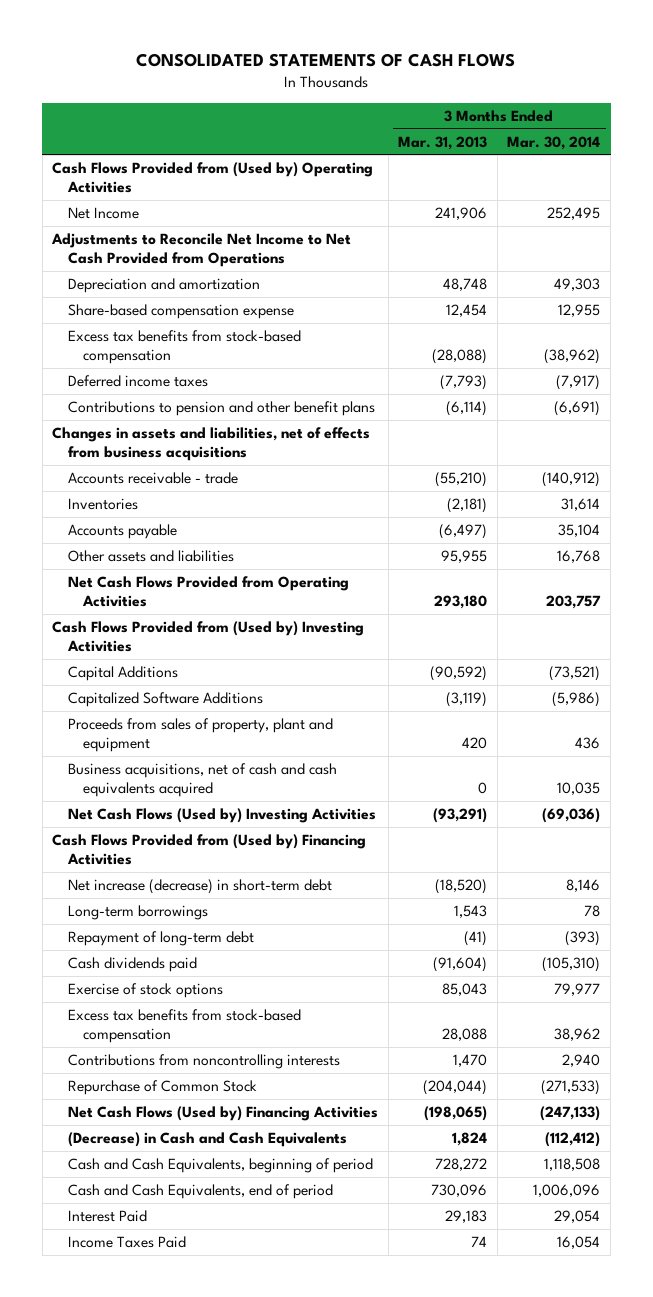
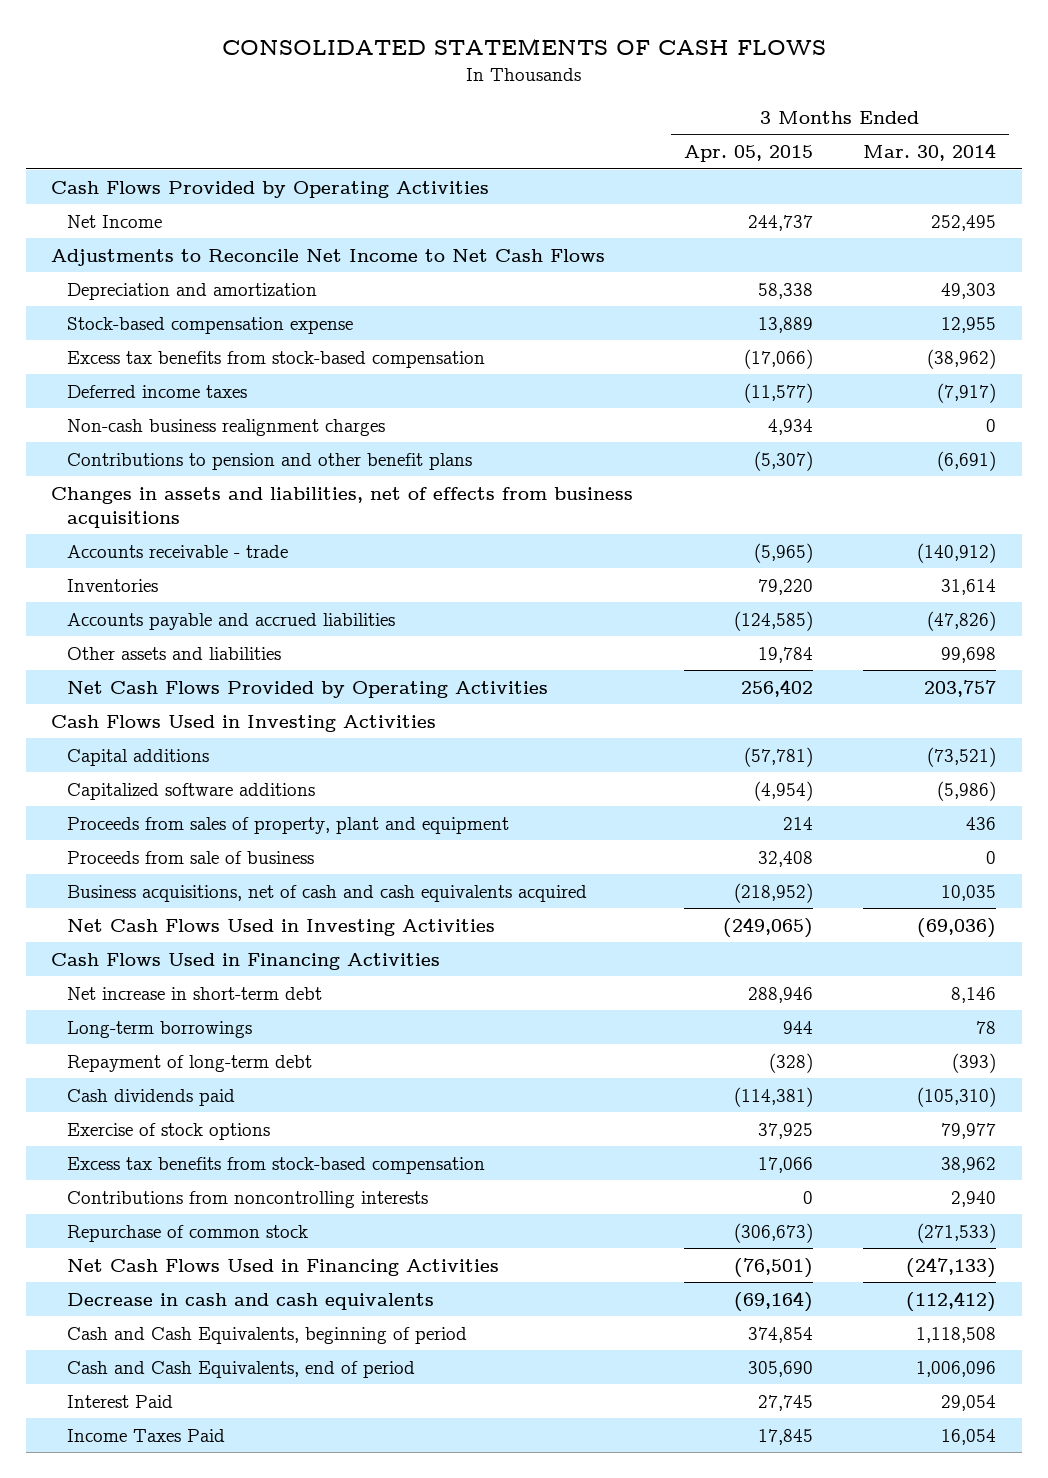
- | 3 Months Ended Mar. 31, 2013 | 3 Months Ended Mar. 30, 2014
+ | 3 Months Ended Apr. 05, 2015 | 3 Months Ended Mar. 30, 2014
- Cash Flows Provided from (Used by) Operating Activities
+ Cash Flows Provided by Operating Activities
- Adjustments to Reconcile Net Income to Net Cash Provided from Operations
+ Adjustments to Reconcile Net Income to Net Cash Flows
- Share-based compensation expense | 12,454 | 12,955
+ Stock-based compensation expense | 13,889 | 12,955
+ Non-cash business realignment charges | 4,934 | 0
- Accounts payable | (6,497) | 35,104
- Other assets and liabilities | 95,955 | 16,768
- Net Cash Flows Provided from Operating Activities | 293,180 | 203,757
- Cash Flows Provided from (Used by) Investing Activities
- Capital Additions | (90,592) | (73,521)
- Capitalized Software Additions | (3,119) | (5,986)
+ Accounts payable and accrued liabilities | (124,585) | (47,826)
+ Other assets and liabilities | 19,784 | 99,698
+ Net Cash Flows Provided by Operating Activities | 256,402 | 203,757
+ Cash Flows Used in Investing Activities
+ Capital additions | (57,781) | (73,521)
+ Capitalized software additions | (4,954) | (5,986)
+ Proceeds from sale of business | 32,408 | 0
- Net Cash Flows (Used by) Investing Activities | (93,291) | (69,036)
- Cash Flows Provided from (Used by) Financing Activities
- Net increase (decrease) in short-term debt | (18,520) | 8,146
+ Net Cash Flows Used in Investing Activities | (249,065) | (69,036)
+ Cash Flows Used in Financing Activities
+ Net increase in short-term debt | 288,946 | 8,146
- Repurchase of Common Stock | (204,044) | (271,533)
- Net Cash Flows (Used by) Financing Activities | (198,065) | (247,133)
- (Decrease) in Cash and Cash Equivalents | 1,824 | (112,412)
+ Repurchase of common stock | (306,673) | (271,533)
+ Net Cash Flows Used in Financing Activities | (76,501) | (247,133)
+ Decrease in cash and cash equivalents | (69,164) | (112,412)

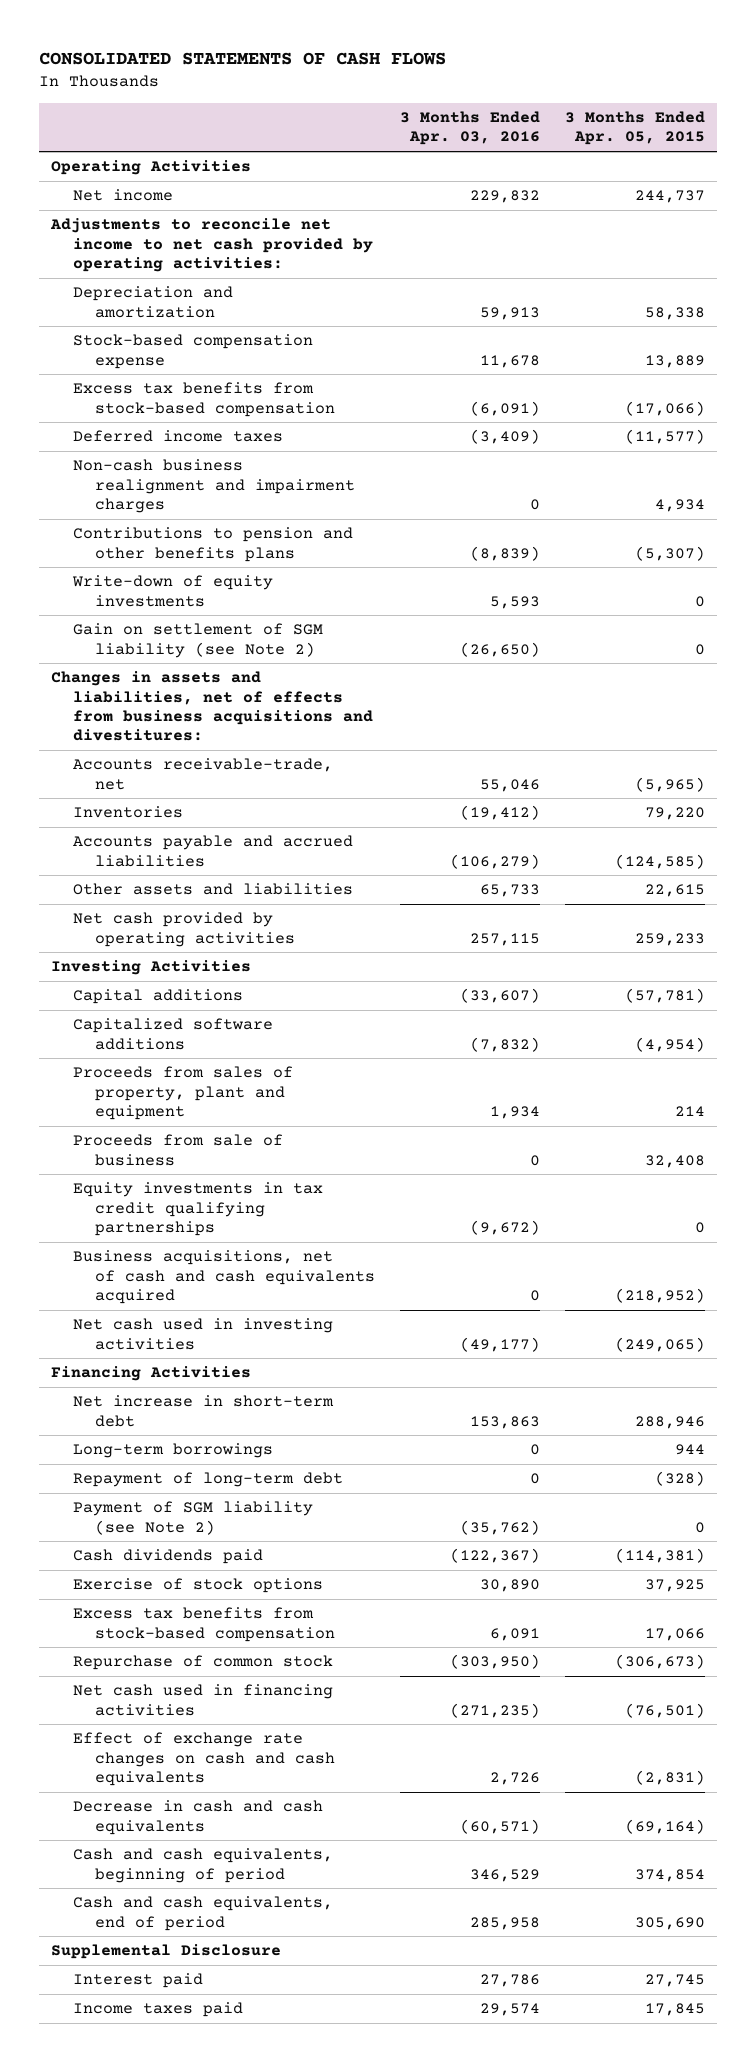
- | 3 Months Ended Apr. 05, 2015 | 3 Months Ended Mar. 30, 2014
+ | 3 Months Ended Apr. 03, 2016 | 3 Months Ended Apr. 05, 2015
- Cash Flows Provided by Operating Activities
- Net Income | 244,737 | 252,495
- Adjustments to Reconcile Net Income to Net Cash Flows
+ Operating Activities
+ Net income | 229,832 | 244,737
+ Adjustments to reconcile net income to net cash provided by operating activities:
- Non-cash business realignment charges | 4,934 | 0
- Contributions to pension and other benefit plans | (5,307) | (6,691)
- Changes in assets and liabilities, net of effects from business acquisitions
- Accounts receivable - trade | (5,965) | (140,912)
+ Non-cash business realignment and impairment charges | 0 | 4,934
+ Contributions to pension and other benefits plans | (8,839) | (5,307)
+ Write-down of equity investments | 5,593 | 0
+ Gain on settlement of SGM liability (see Note 2) | (26,650) | 0
+ Changes in assets and liabilities, net of effects from business acquisitions and divestitures:
+ Accounts receivable-trade, net | 55,046 | (5,965)
- Other assets and liabilities | 19,784 | 99,698
- Net Cash Flows Provided by Operating Activities | 256,402 | 203,757
- Cash Flows Used in Investing Activities
+ Other assets and liabilities | 65,733 | 22,615
+ Net cash provided by operating activities | 257,115 | 259,233
+ Investing Activities
+ Equity investments in tax credit qualifying partnerships | (9,672) | 0
- Net Cash Flows Used in Investing Activities | (249,065) | (69,036)
- Cash Flows Used in Financing Activities
+ Net cash used in investing activities | (49,177) | (249,065)
+ Financing Activities
+ Payment of SGM liability (see Note 2) | (35,762) | 0
- Contributions from noncontrolling interests | 0 | 2,940
- Net Cash Flows Used in Financing Activities | (76,501) | (247,133)
+ Net cash used in financing activities | (271,235) | (76,501)
+ Effect of exchange rate changes on cash and cash equivalents | 2,726 | (2,831)
- Cash and Cash Equivalents, beginning of period | 374,854 | 1,118,508
- Cash and Cash Equivalents, end of period | 305,690 | 1,006,096
- Interest Paid | 27,745 | 29,054
- Income Taxes Paid | 17,845 | 16,054
+ Cash and cash equivalents, beginning of period | 346,529 | 374,854
+ Cash and cash equivalents, end of period | 285,958 | 305,690
+ Supplemental Disclosure
+ Interest paid | 27,786 | 27,745
+ Income taxes paid | 29,574 | 17,845

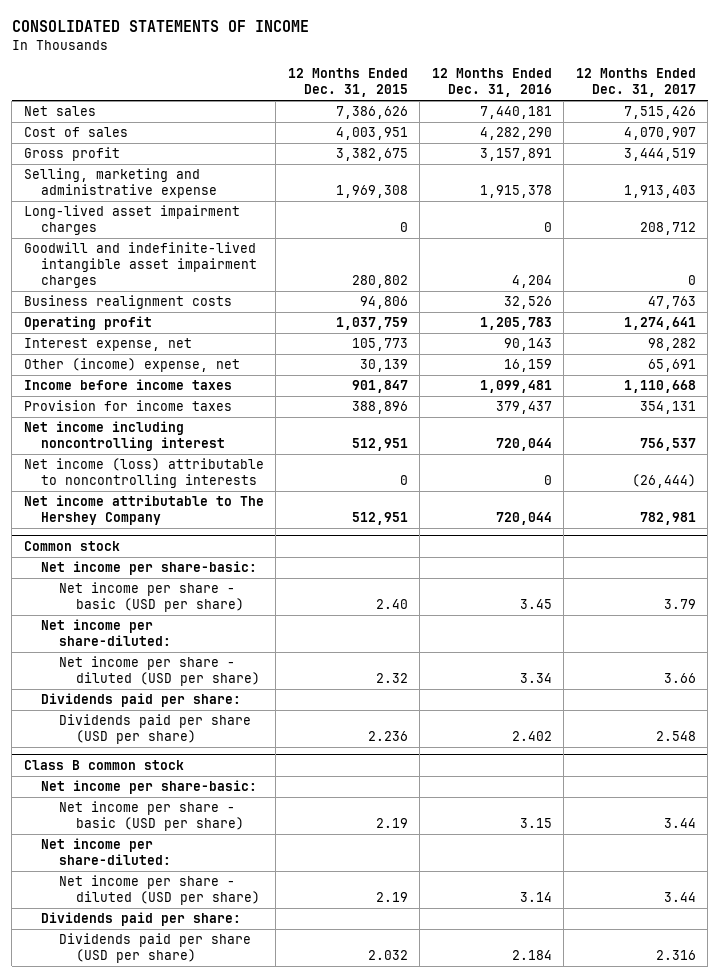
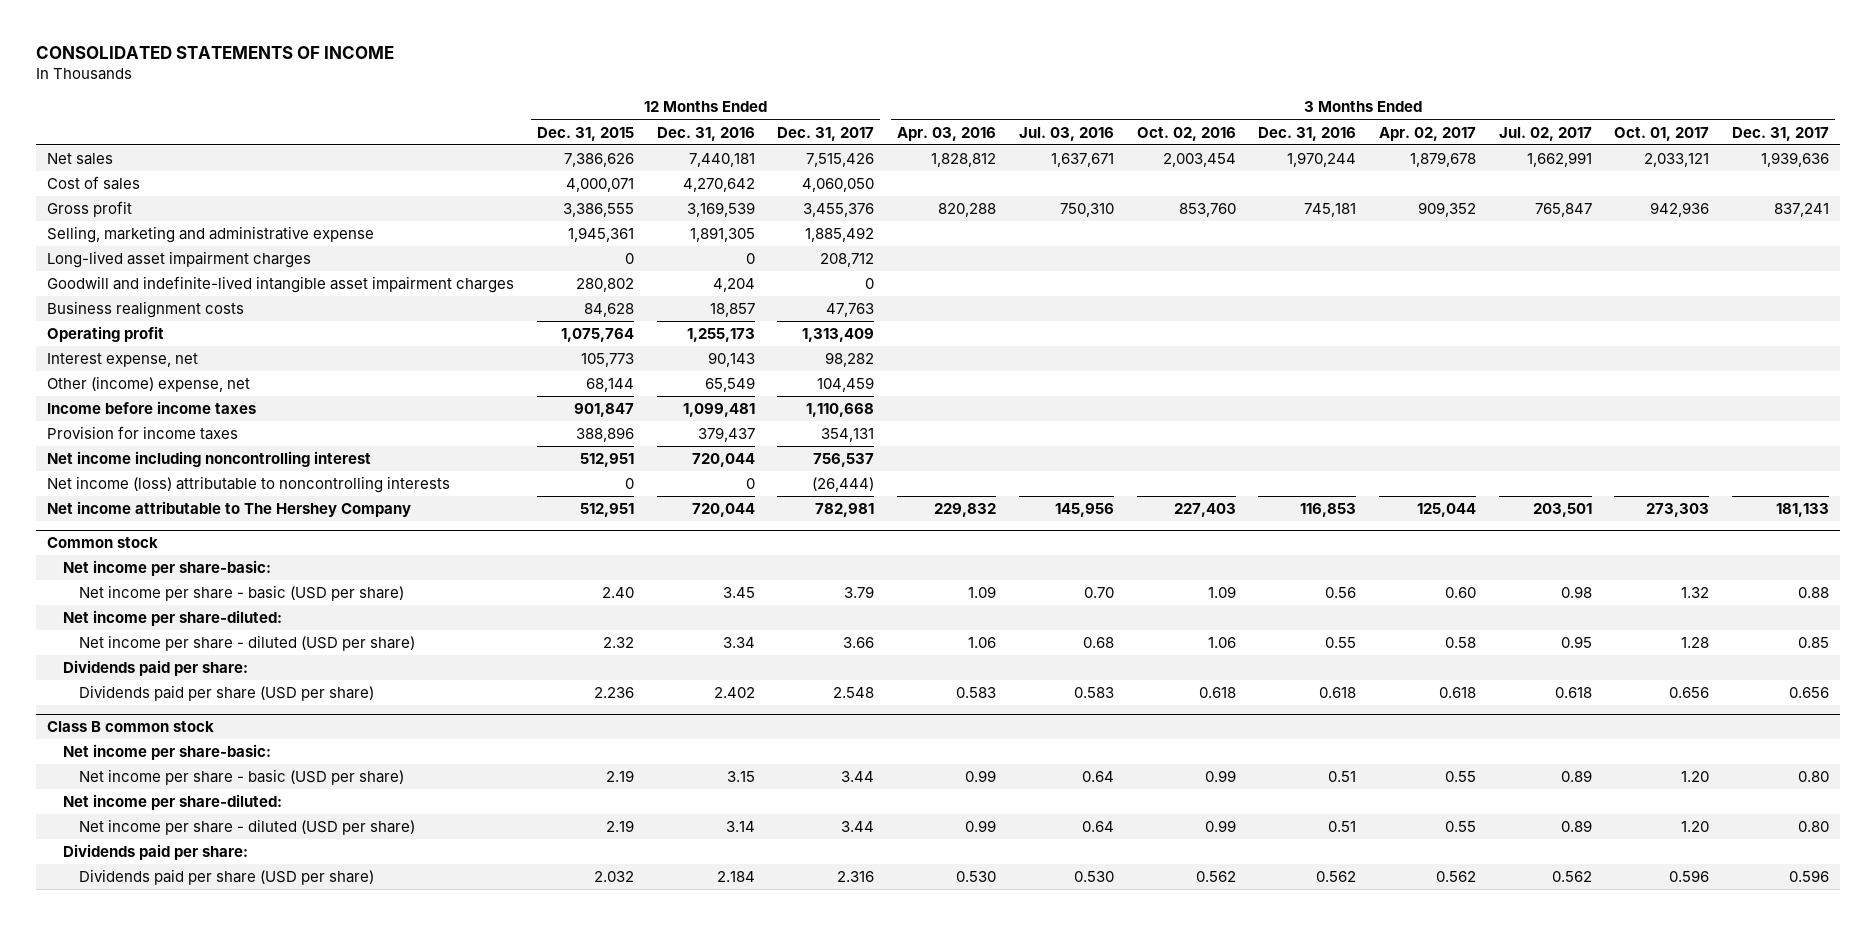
- | 12 Months Ended Dec. 31, 2015 | 12 Months Ended Dec. 31, 2016 | 12 Months Ended Dec. 31, 2017
+ | 12 Months Ended Dec. 31, 2015 | 12 Months Ended Dec. 31, 2016 | 12 Months Ended Dec. 31, 2017 | 3 Months Ended Apr. 03, 2016 | 3 Months Ended Jul. 03, 2016 | 3 Months Ended Oct. 02, 2016 | 3 Months Ended Dec. 31, 2016 | 3 Months Ended Apr. 02, 2017 | 3 Months Ended Jul. 02, 2017 | 3 Months Ended Oct. 01, 2017 | 3 Months Ended Dec. 31, 2017
- Cost of sales | 4,003,951 | 4,282,290 | 4,070,907
- Gross profit | 3,382,675 | 3,157,891 | 3,444,519
- Selling, marketing and administrative expense | 1,969,308 | 1,915,378 | 1,913,403
+ Cost of sales | 4,000,071 | 4,270,642 | 4,060,050 | | | | | | | |
+ Gross profit | 3,386,555 | 3,169,539 | 3,455,376 | 820,288 | 750,310 | 853,760 | 745,181 | 909,352 | 765,847 | 942,936 | 837,241
+ Selling, marketing and administrative expense | 1,945,361 | 1,891,305 | 1,885,492 | | | | | | | |
- Business realignment costs | 94,806 | 32,526 | 47,763
- Operating profit | 1,037,759 | 1,205,783 | 1,274,641
+ Business realignment costs | 84,628 | 18,857 | 47,763 | | | | | | | |
+ Operating profit | 1,075,764 | 1,255,173 | 1,313,409 | | | | | | | |
- Other (income) expense, net | 30,139 | 16,159 | 65,691
+ Other (income) expense, net | 68,144 | 65,549 | 104,459 | | | | | | | |

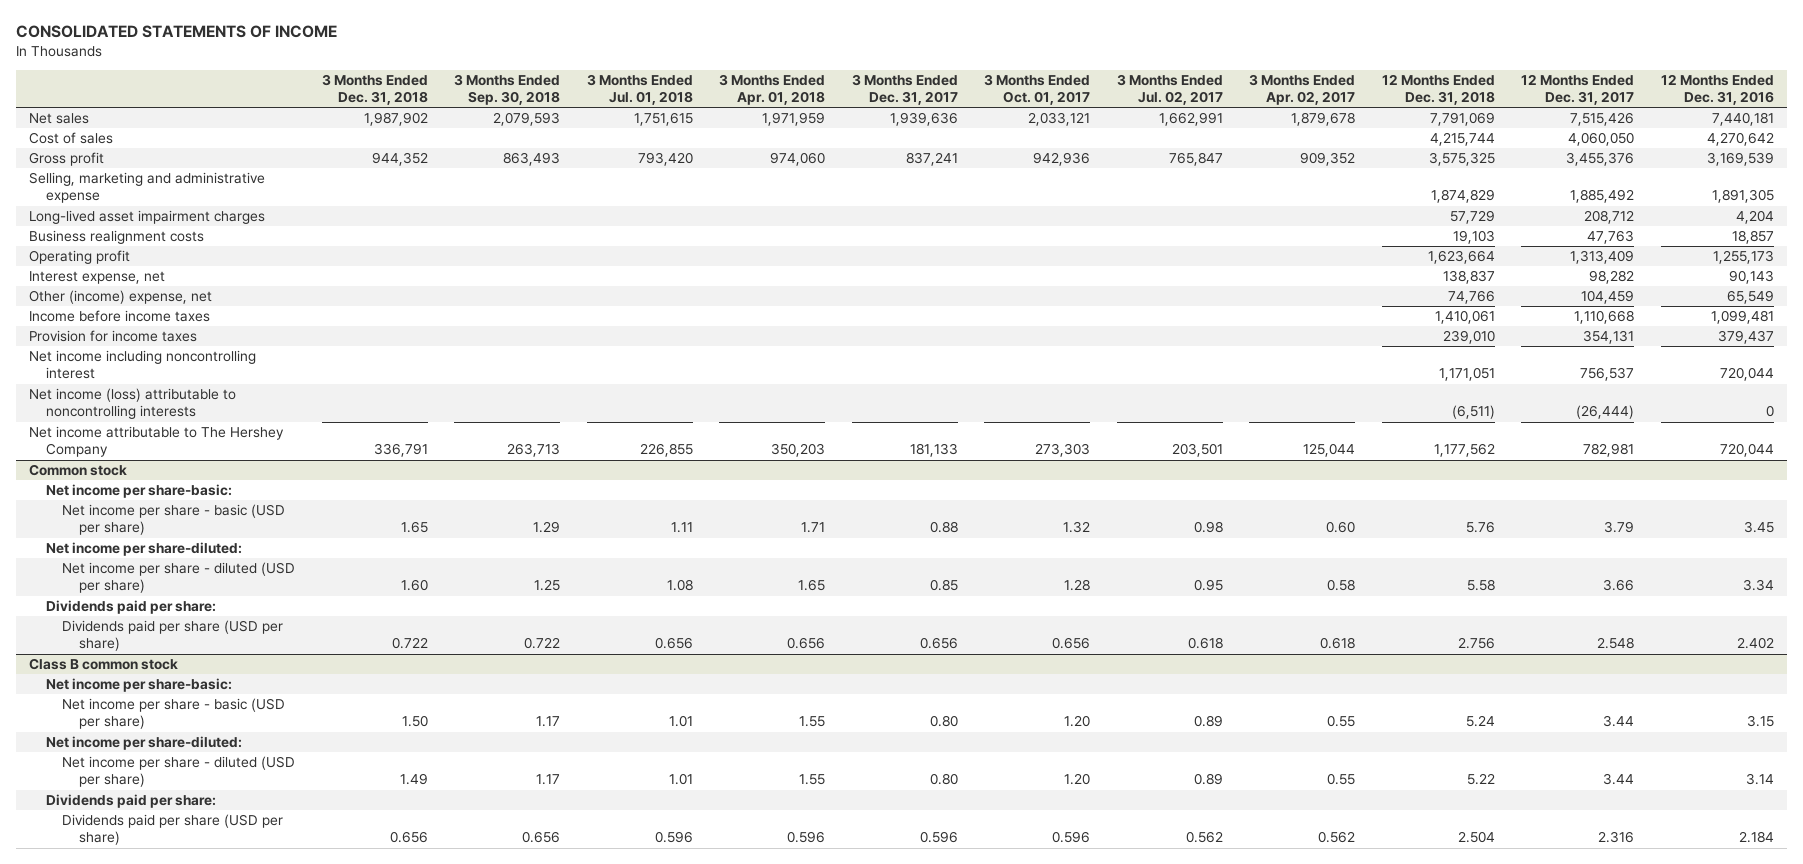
- | 12 Months Ended Dec. 31, 2015 | 12 Months Ended Dec. 31, 2016 | 12 Months Ended Dec. 31, 2017 | 3 Months Ended Apr. 03, 2016 | 3 Months Ended Jul. 03, 2016 | 3 Months Ended Oct. 02, 2016 | 3 Months Ended Dec. 31, 2016 | 3 Months Ended Apr. 02, 2017 | 3 Months Ended Jul. 02, 2017 | 3 Months Ended Oct. 01, 2017 | 3 Months Ended Dec. 31, 2017
+ | 3 Months Ended Dec. 31, 2018 | 3 Months Ended Sep. 30, 2018 | 3 Months Ended Jul. 01, 2018 | 3 Months Ended Apr. 01, 2018 | 3 Months Ended Dec. 31, 2017 | 3 Months Ended Oct. 01, 2017 | 3 Months Ended Jul. 02, 2017 | 3 Months Ended Apr. 02, 2017 | 12 Months Ended Dec. 31, 2018 | 12 Months Ended Dec. 31, 2017 | 12 Months Ended Dec. 31, 2016
- Long-lived asset impairment charges | 0 | 0 | 208,712 | | | | | | | |
- Goodwill and indefinite-lived intangible asset impairment charges | 280,802 | 4,204 | 0 | | | | | | | |
+ Long-lived asset impairment charges | | | | | | | | | 57,729 | 208,712 | 4,204

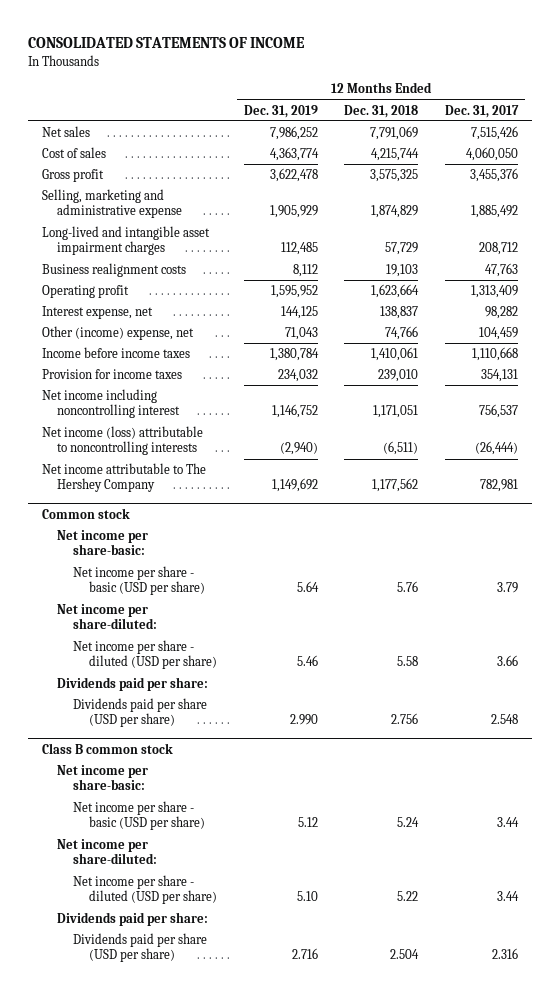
- | 3 Months Ended Dec. 31, 2018 | 3 Months Ended Sep. 30, 2018 | 3 Months Ended Jul. 01, 2018 | 3 Months Ended Apr. 01, 2018 | 3 Months Ended Dec. 31, 2017 | 3 Months Ended Oct. 01, 2017 | 3 Months Ended Jul. 02, 2017 | 3 Months Ended Apr. 02, 2017 | 12 Months Ended Dec. 31, 2018 | 12 Months Ended Dec. 31, 2017 | 12 Months Ended Dec. 31, 2016
+ | 12 Months Ended Dec. 31, 2019 | 12 Months Ended Dec. 31, 2018 | 12 Months Ended Dec. 31, 2017
- Long-lived asset impairment charges | | | | | | | | | 57,729 | 208,712 | 4,204
+ Long-lived and intangible asset impairment charges | 112,485 | 57,729 | 208,712

